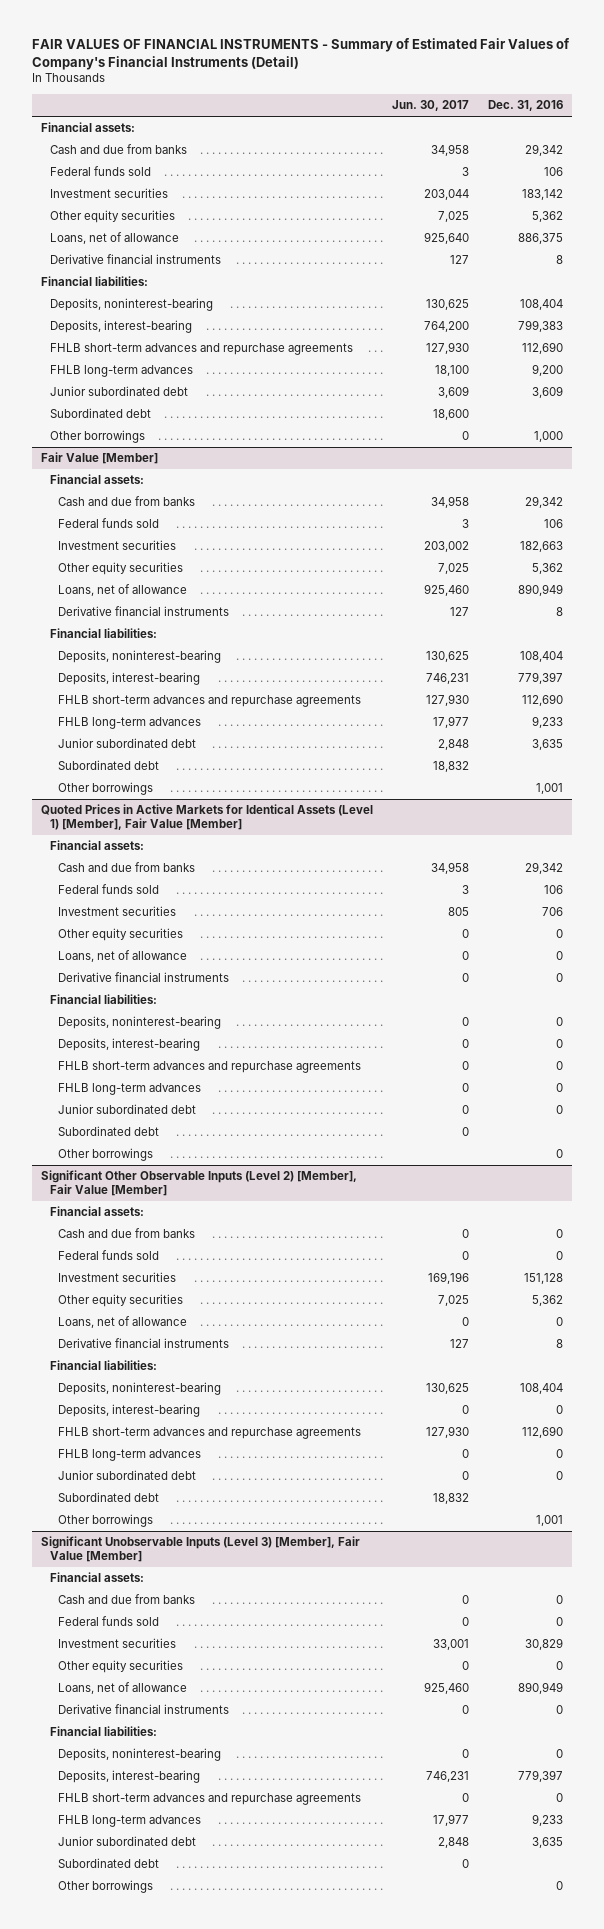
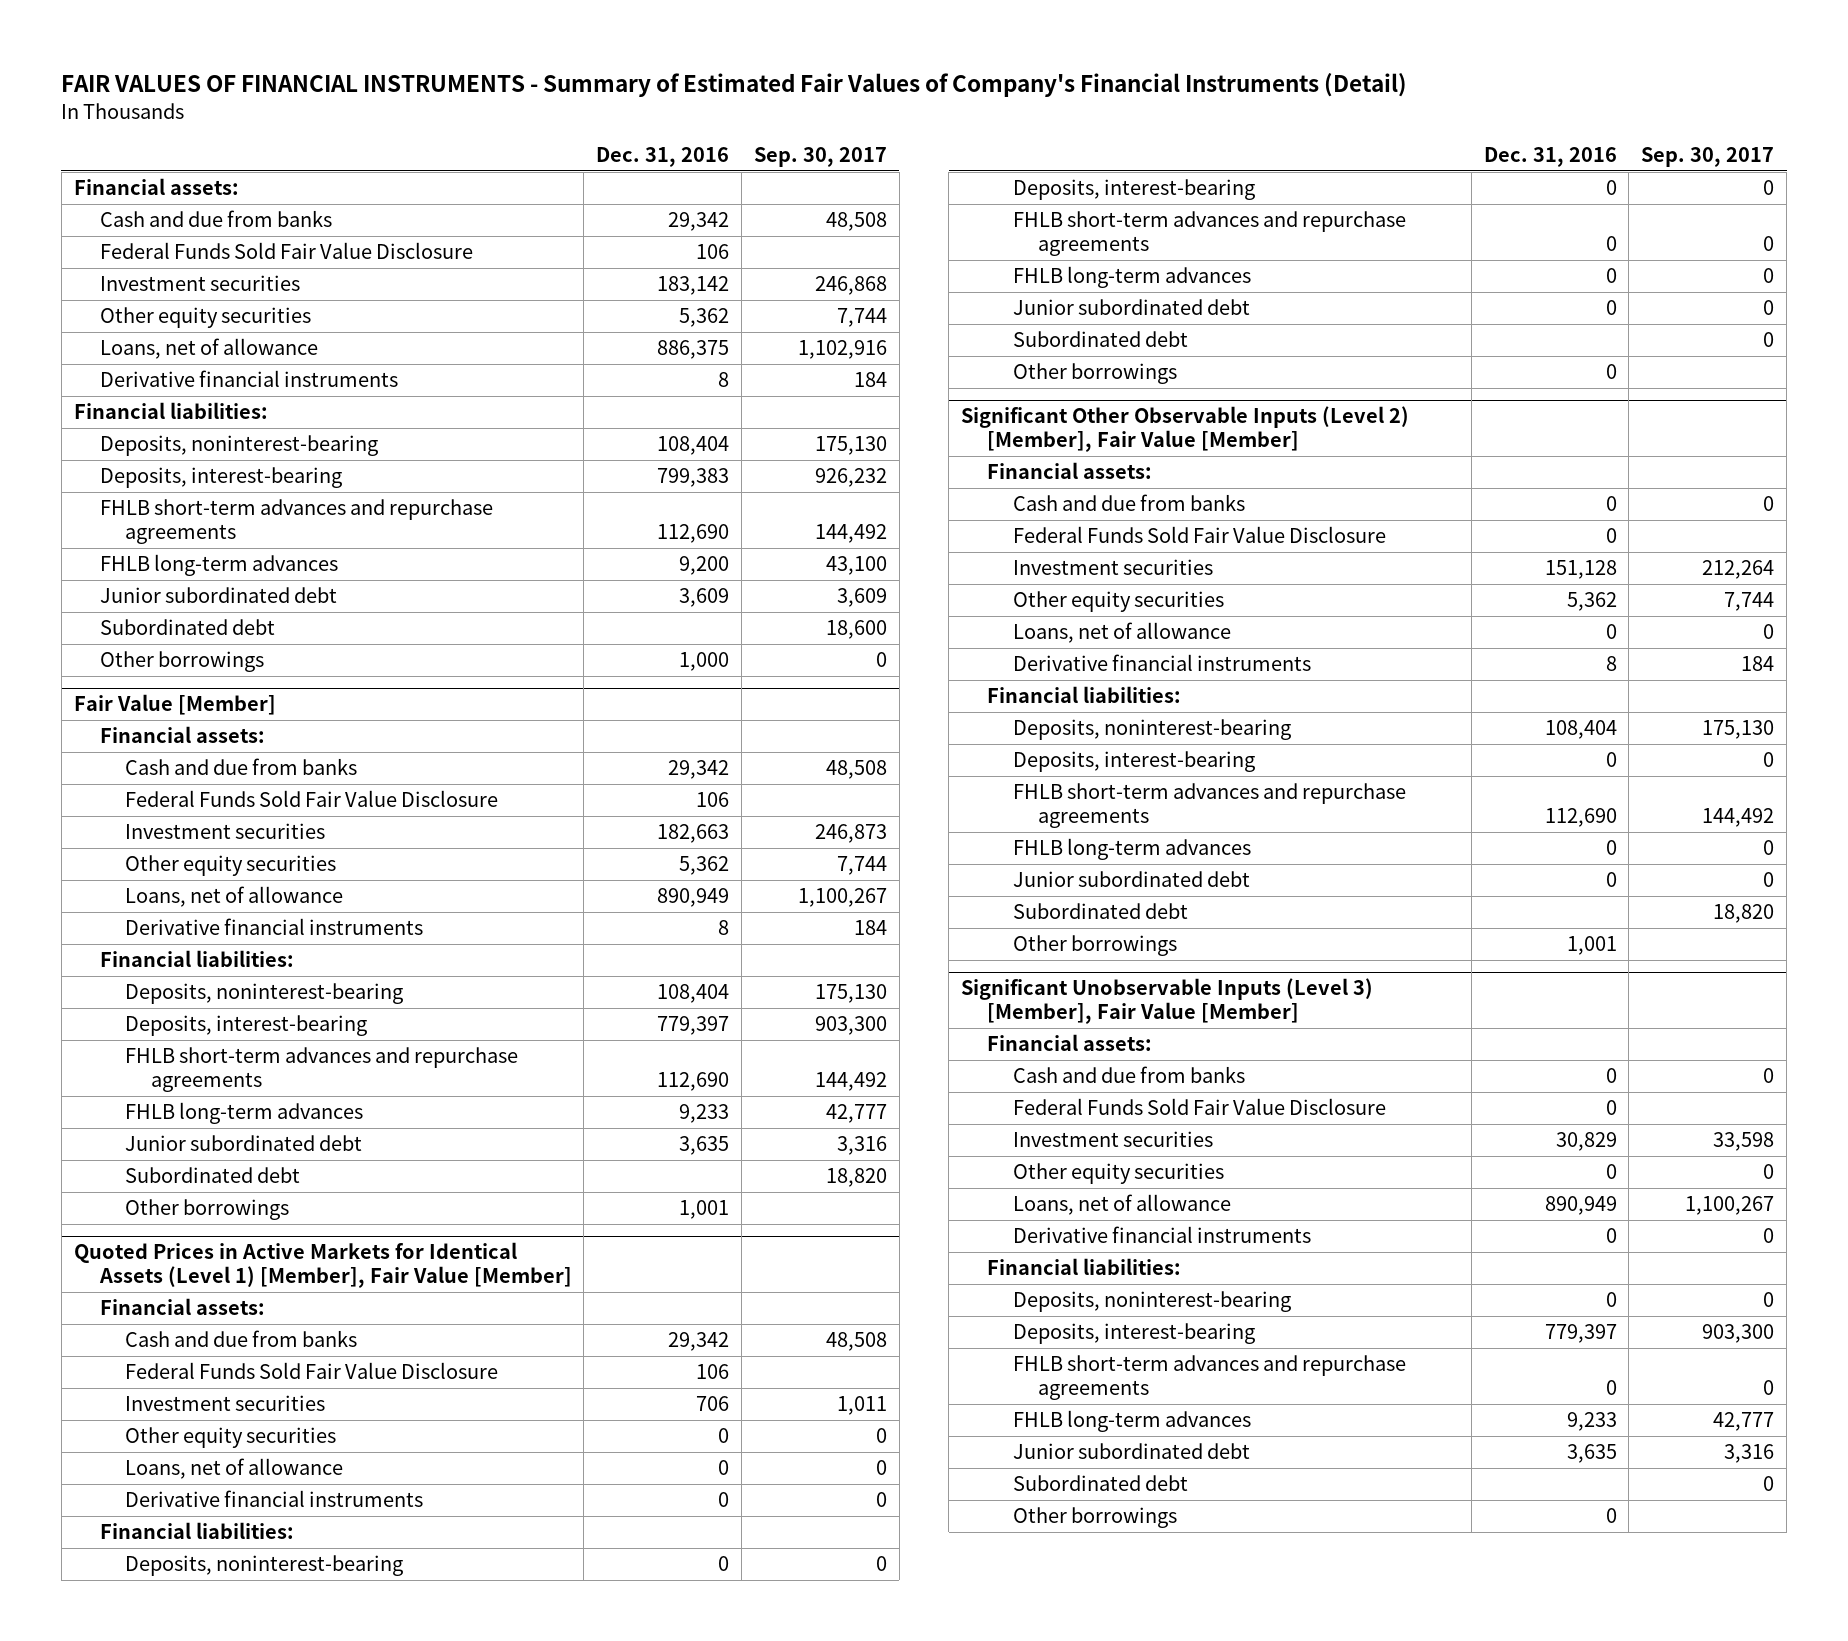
- | Jun. 30, 2017 | Dec. 31, 2016
+ | Dec. 31, 2016 | Sep. 30, 2017
- Federal funds sold | 3 | 106
+ Federal Funds Sold Fair Value Disclosure | 106 |
@ Fair Value [Member]
- Federal funds sold | 3 | 106
+ Federal Funds Sold Fair Value Disclosure | 106 |
@ Quoted Prices in Active Markets for Identical Assets (Level 1) [Member], Fair Value [Member]
- Federal funds sold | 3 | 106
+ Federal Funds Sold Fair Value Disclosure | 106 |
@ Significant Other Observable Inputs (Level 2) [Member], Fair Value [Member]
- Federal funds sold | 0 | 0
+ Federal Funds Sold Fair Value Disclosure | 0 |
@ Significant Unobservable Inputs (Level 3) [Member], Fair Value [Member]
- Federal funds sold | 0 | 0
+ Federal Funds Sold Fair Value Disclosure | 0 |

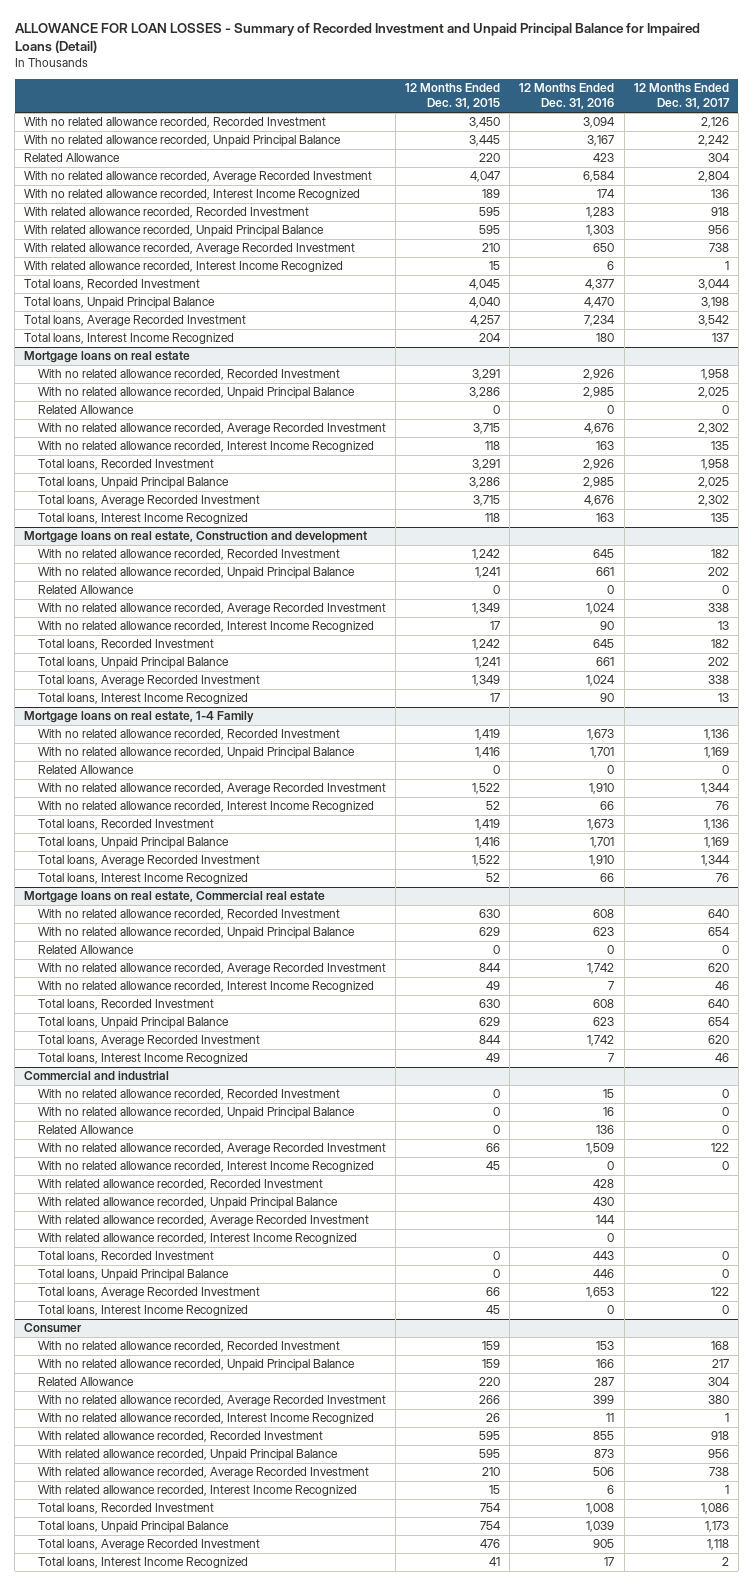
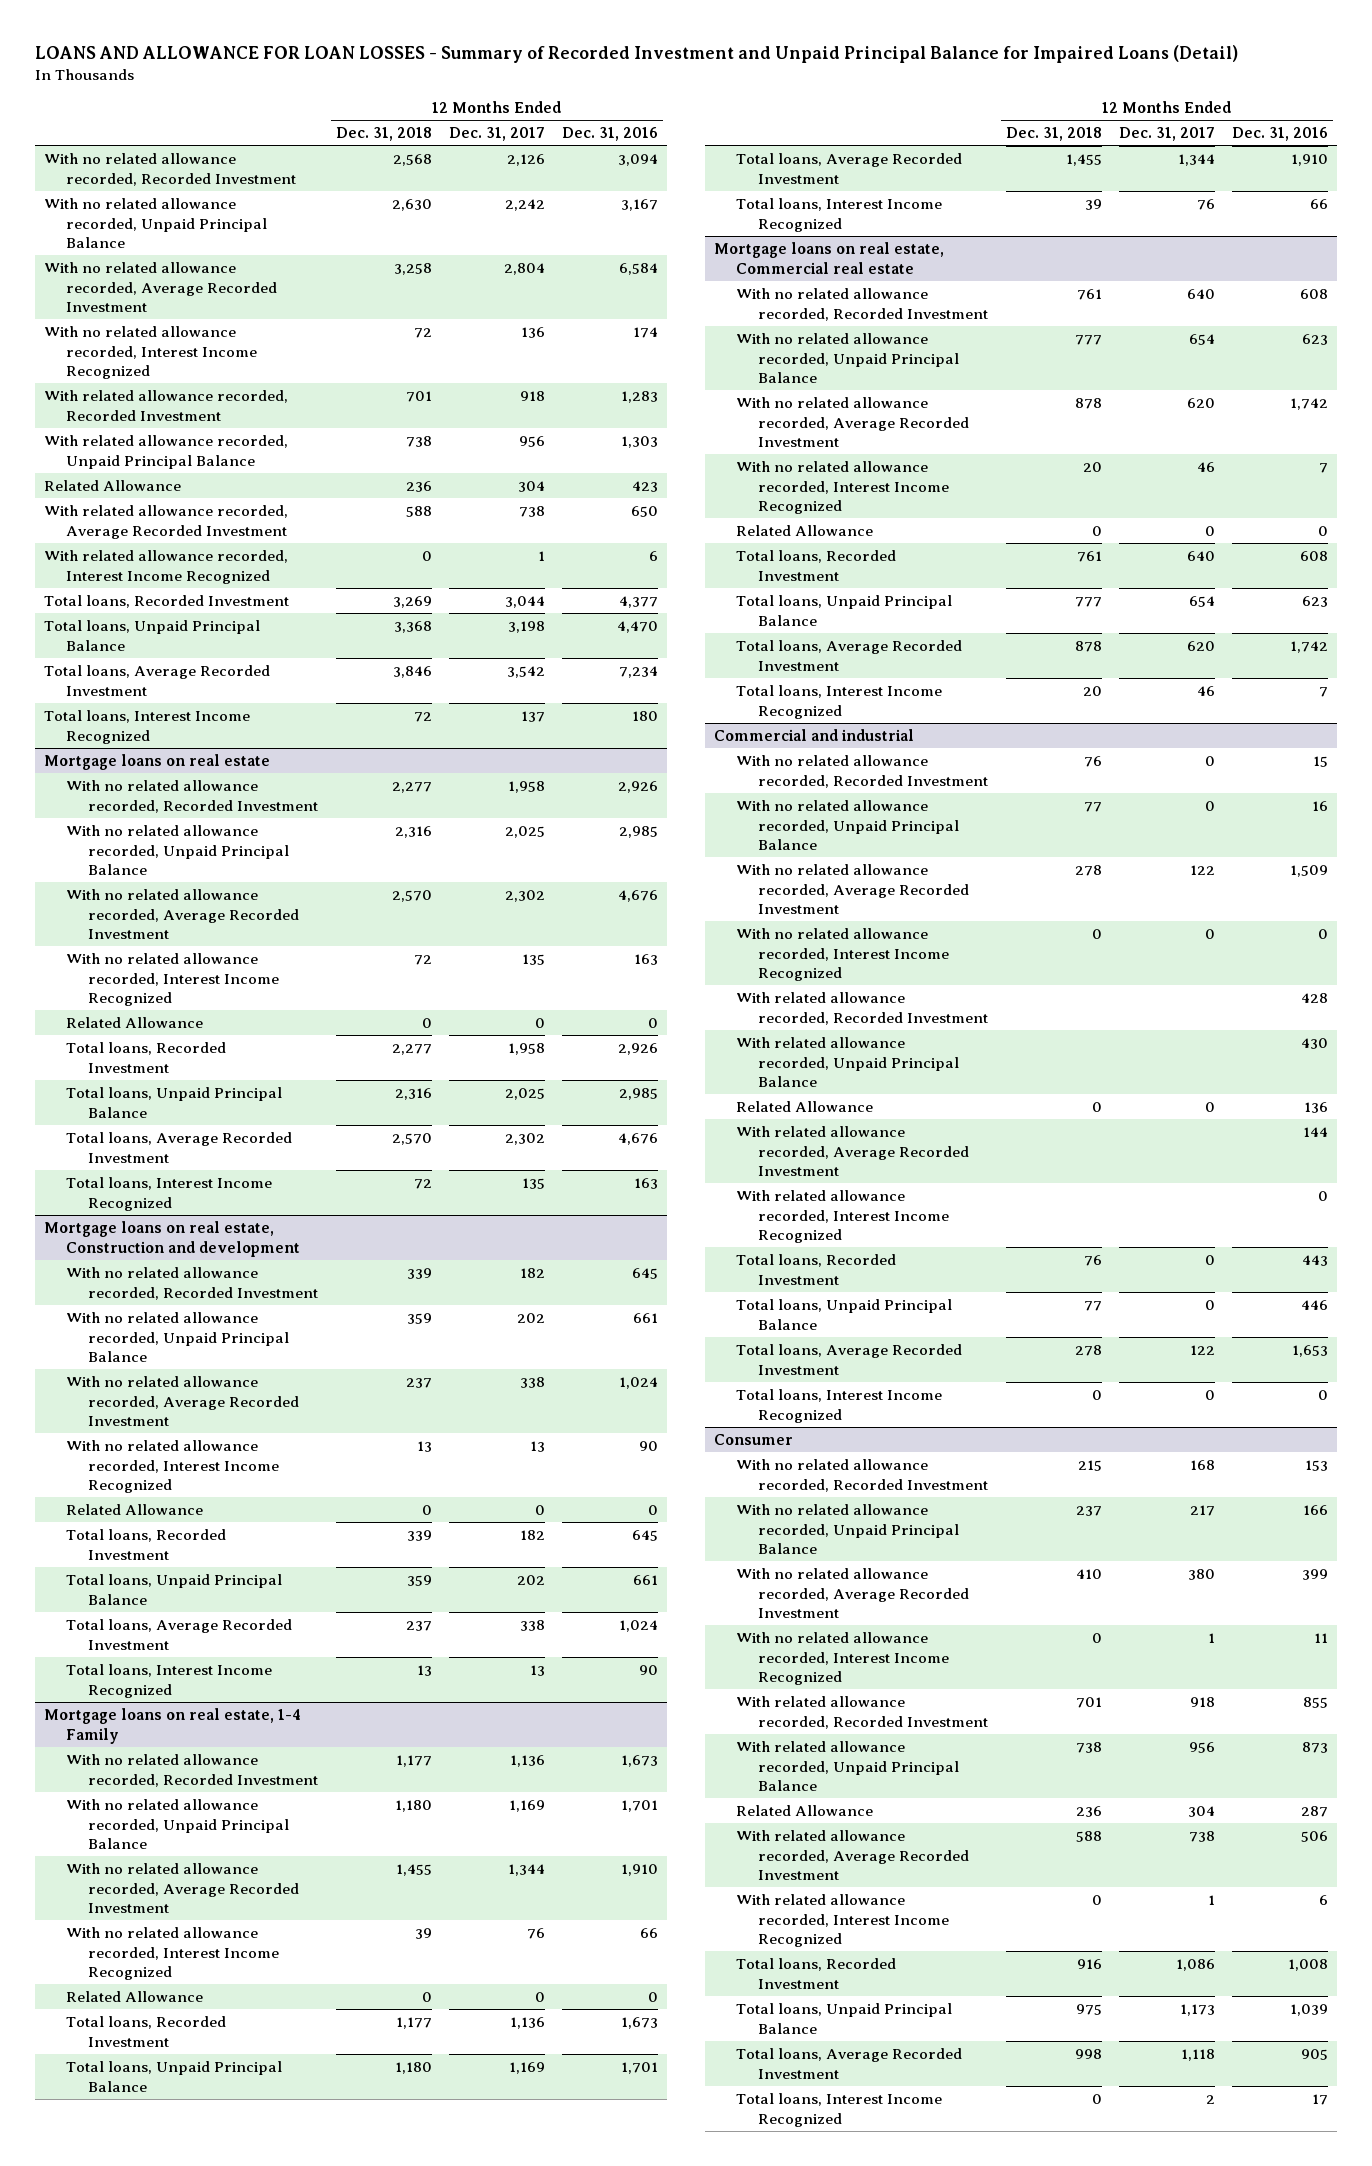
- ALLOWANCE FOR LOAN LOSSES - Summary of Recorded Investment and Unpaid Principal Balance for Impaired Loans (Detail)
+ LOANS AND ALLOWANCE FOR LOAN LOSSES - Summary of Recorded Investment and Unpaid Principal Balance for Impaired Loans (Detail)
- | 12 Months Ended Dec. 31, 2015 | 12 Months Ended Dec. 31, 2016 | 12 Months Ended Dec. 31, 2017
+ | 12 Months Ended Dec. 31, 2018 | 12 Months Ended Dec. 31, 2017 | 12 Months Ended Dec. 31, 2016
moved down: Related Allowance | 236 | 304 | 423
@ Mortgage loans on real estate
moved down: Related Allowance | 0 | 0 | 0
@ Mortgage loans on real estate, Construction and development
moved down: Related Allowance | 0 | 0 | 0
@ Mortgage loans on real estate, 1-4 Family
moved down: Related Allowance | 0 | 0 | 0
@ Mortgage loans on real estate, Commercial real estate
moved down: Related Allowance | 0 | 0 | 0
@ Commercial and industrial
moved down: Related Allowance | 0 | 0 | 136
@ Consumer
moved down: Related Allowance | 236 | 304 | 287

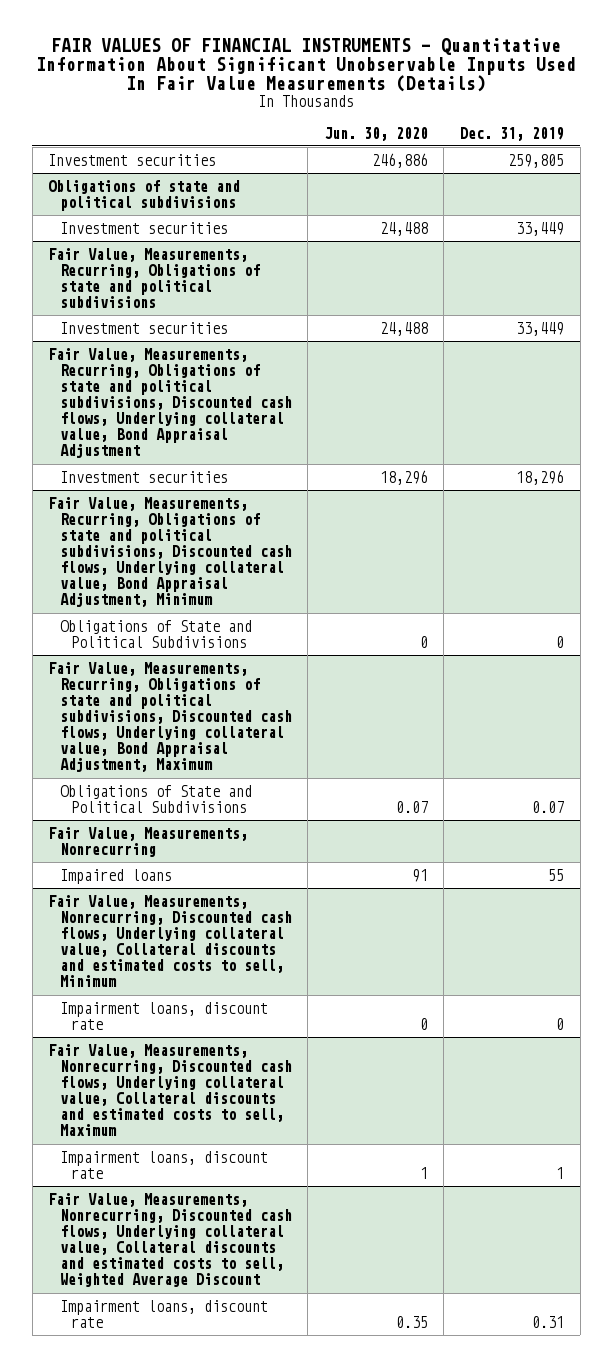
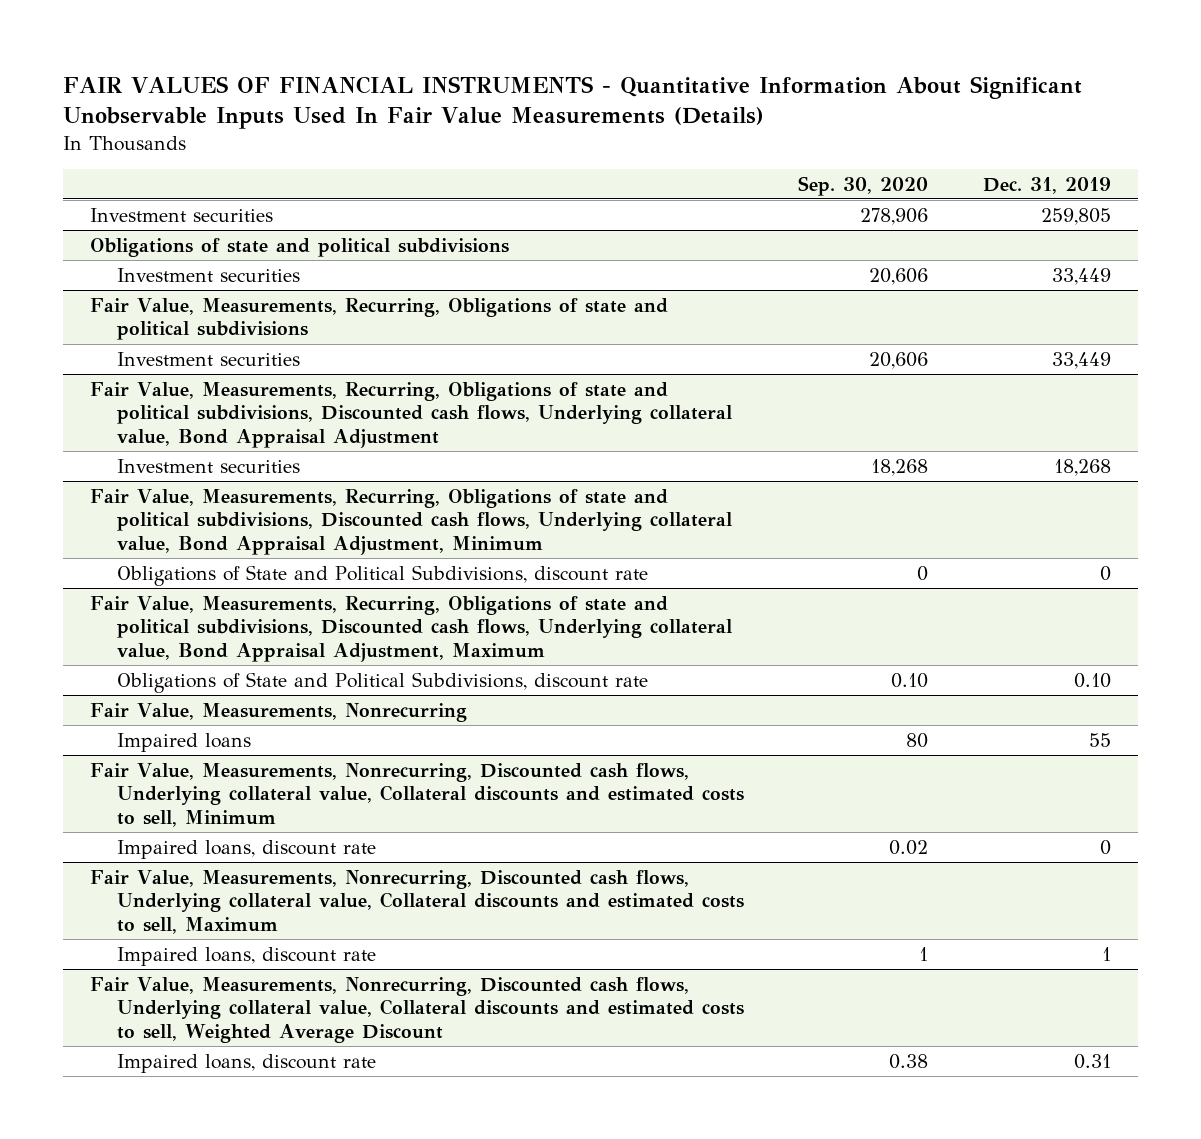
- | Jun. 30, 2020 | Dec. 31, 2019
+ | Sep. 30, 2020 | Dec. 31, 2019
@ Fair Value, Measurements, Recurring, Obligations of state and political subdivisions, Discounted cash flows, Underlying collateral value, Bond Appraisal Adjustment
- Investment securities | 18,296 | 18,296
+ Investment securities | 18,268 | 18,268
@ Fair Value, Measurements, Recurring, Obligations of state and political subdivisions, Discounted cash flows, Underlying collateral value, Bond Appraisal Adjustment, Minimum
- Obligations of State and Political Subdivisions | 0 | 0
+ Obligations of State and Political Subdivisions, discount rate | 0 | 0
@ Fair Value, Measurements, Recurring, Obligations of state and political subdivisions, Discounted cash flows, Underlying collateral value, Bond Appraisal Adjustment, Maximum
- Obligations of State and Political Subdivisions | 0.07 | 0.07
+ Obligations of State and Political Subdivisions, discount rate | 0.10 | 0.10
@ Fair Value, Measurements, Nonrecurring, Discounted cash flows, Underlying collateral value, Collateral discounts and estimated costs to sell, Minimum
- Impairment loans, discount rate | 0 | 0
+ Impaired loans, discount rate | 0.02 | 0
@ Fair Value, Measurements, Nonrecurring, Discounted cash flows, Underlying collateral value, Collateral discounts and estimated costs to sell, Maximum
- Impairment loans, discount rate | 1 | 1
+ Impaired loans, discount rate | 1 | 1
@ Fair Value, Measurements, Nonrecurring, Discounted cash flows, Underlying collateral value, Collateral discounts and estimated costs to sell, Weighted Average Discount
- Impairment loans, discount rate | 0.35 | 0.31
+ Impaired loans, discount rate | 0.38 | 0.31

